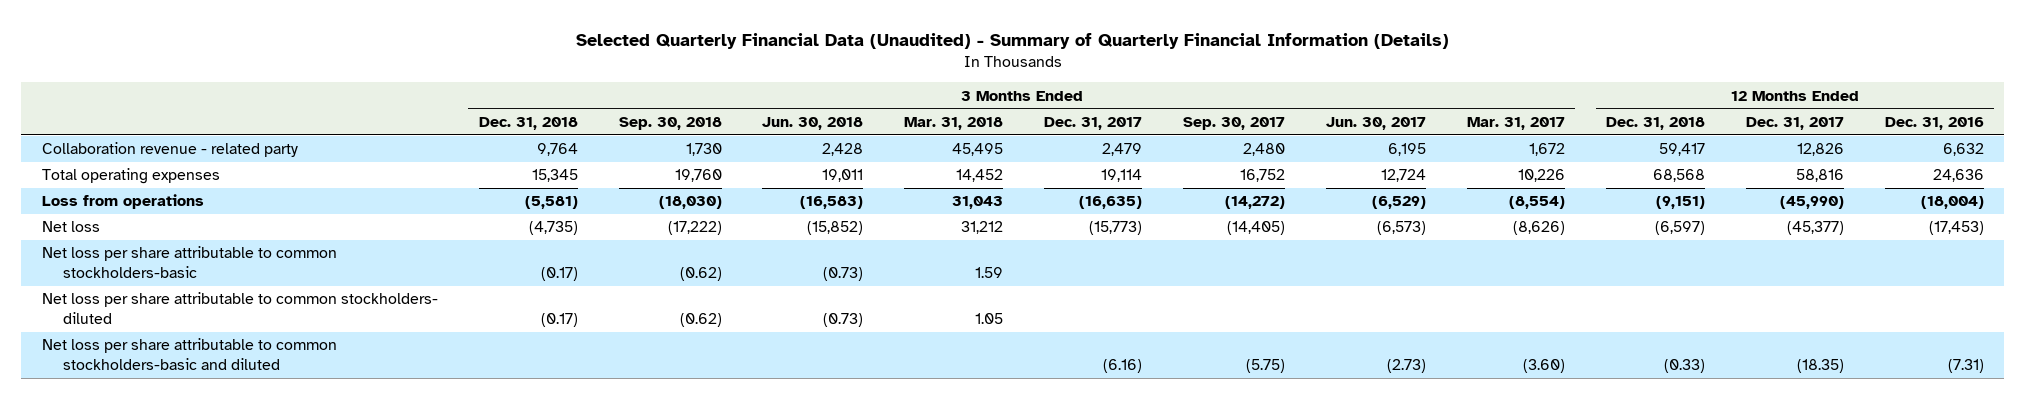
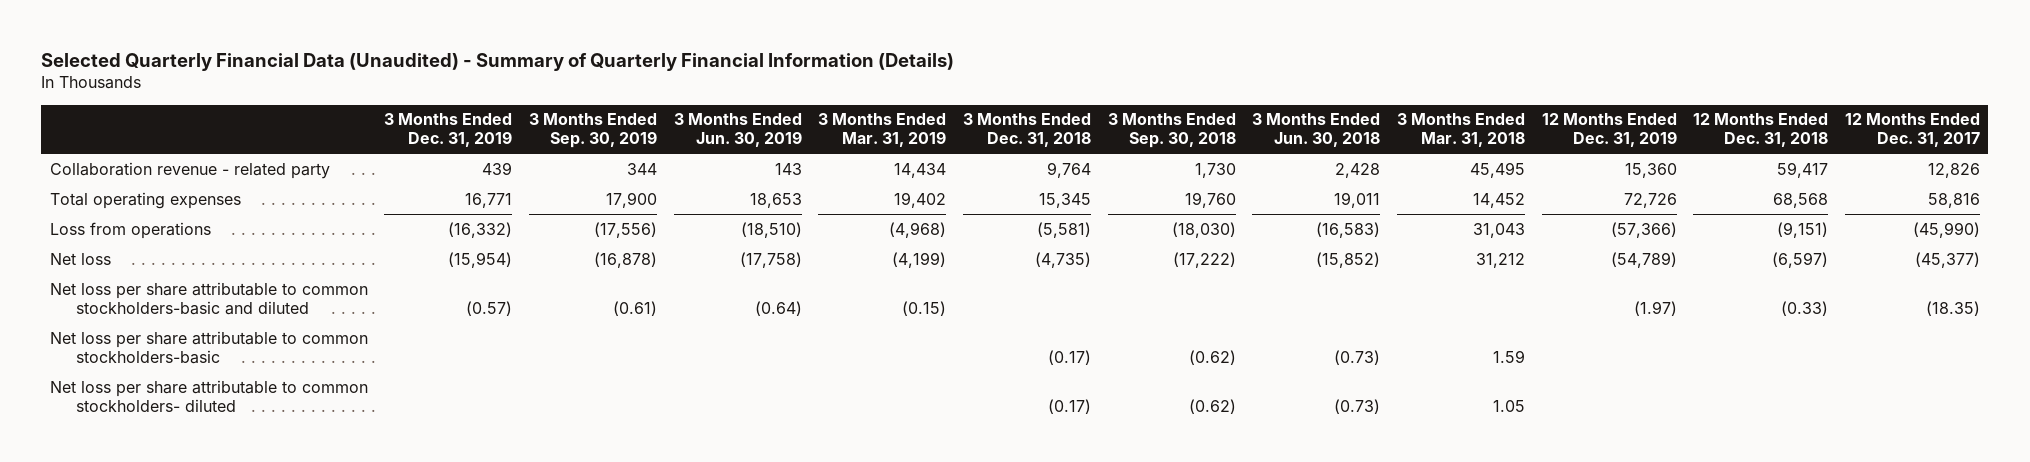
- | 3 Months Ended Dec. 31, 2018 | 3 Months Ended Sep. 30, 2018 | 3 Months Ended Jun. 30, 2018 | 3 Months Ended Mar. 31, 2018 | 3 Months Ended Dec. 31, 2017 | 3 Months Ended Sep. 30, 2017 | 3 Months Ended Jun. 30, 2017 | 3 Months Ended Mar. 31, 2017 | 12 Months Ended Dec. 31, 2018 | 12 Months Ended Dec. 31, 2017 | 12 Months Ended Dec. 31, 2016
+ | 3 Months Ended Dec. 31, 2019 | 3 Months Ended Sep. 30, 2019 | 3 Months Ended Jun. 30, 2019 | 3 Months Ended Mar. 31, 2019 | 3 Months Ended Dec. 31, 2018 | 3 Months Ended Sep. 30, 2018 | 3 Months Ended Jun. 30, 2018 | 3 Months Ended Mar. 31, 2018 | 12 Months Ended Dec. 31, 2019 | 12 Months Ended Dec. 31, 2018 | 12 Months Ended Dec. 31, 2017
moved up: Net loss per share attributable to common stockholders-basic and diluted | (0.57) | (0.61) | (0.64) | (0.15) | | | | | (1.97) | (0.33) | (18.35)

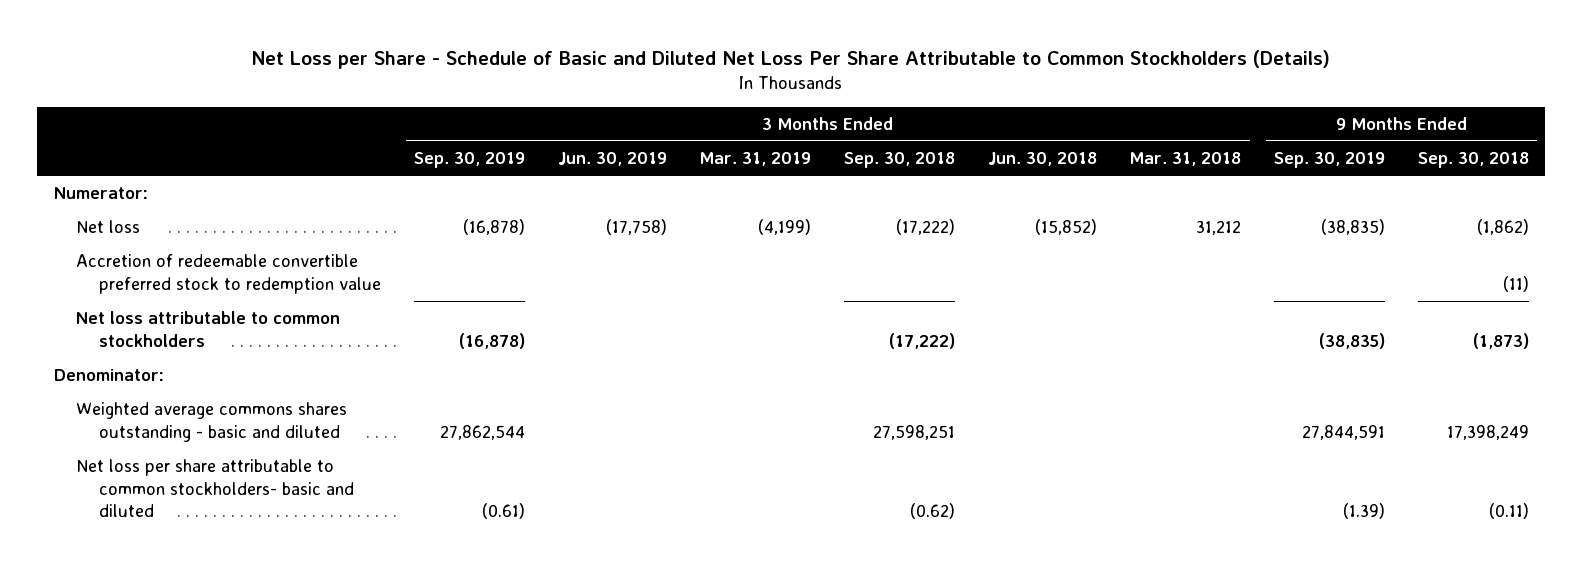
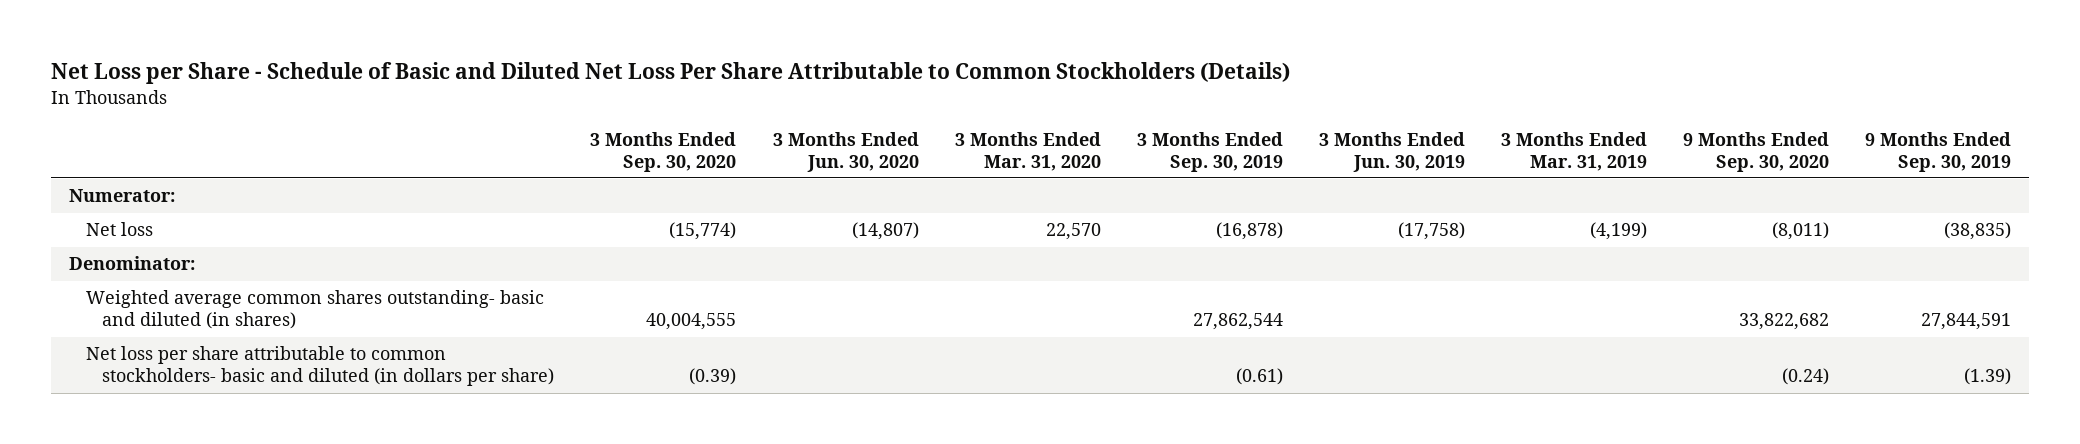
- | 3 Months Ended Sep. 30, 2019 | 3 Months Ended Jun. 30, 2019 | 3 Months Ended Mar. 31, 2019 | 3 Months Ended Sep. 30, 2018 | 3 Months Ended Jun. 30, 2018 | 3 Months Ended Mar. 31, 2018 | 9 Months Ended Sep. 30, 2019 | 9 Months Ended Sep. 30, 2018
+ | 3 Months Ended Sep. 30, 2020 | 3 Months Ended Jun. 30, 2020 | 3 Months Ended Mar. 31, 2020 | 3 Months Ended Sep. 30, 2019 | 3 Months Ended Jun. 30, 2019 | 3 Months Ended Mar. 31, 2019 | 9 Months Ended Sep. 30, 2020 | 9 Months Ended Sep. 30, 2019
- Accretion of redeemable convertible preferred stock to redemption value | | | | | | | | (11)
- Net loss attributable to common stockholders | (16,878) | | | (17,222) | | | (38,835) | (1,873)
- Weighted average commons shares outstanding - basic and diluted | 27,862,544 | | | 27,598,251 | | | 27,844,591 | 17,398,249
- Net loss per share attributable to common stockholders- basic and diluted | (0.61) | | | (0.62) | | | (1.39) | (0.11)
+ Weighted average common shares outstanding- basic and diluted (in shares) | 40,004,555 | | | 27,862,544 | | | 33,822,682 | 27,844,591
+ Net loss per share attributable to common stockholders- basic and diluted (in dollars per share) | (0.39) | | | (0.61) | | | (0.24) | (1.39)

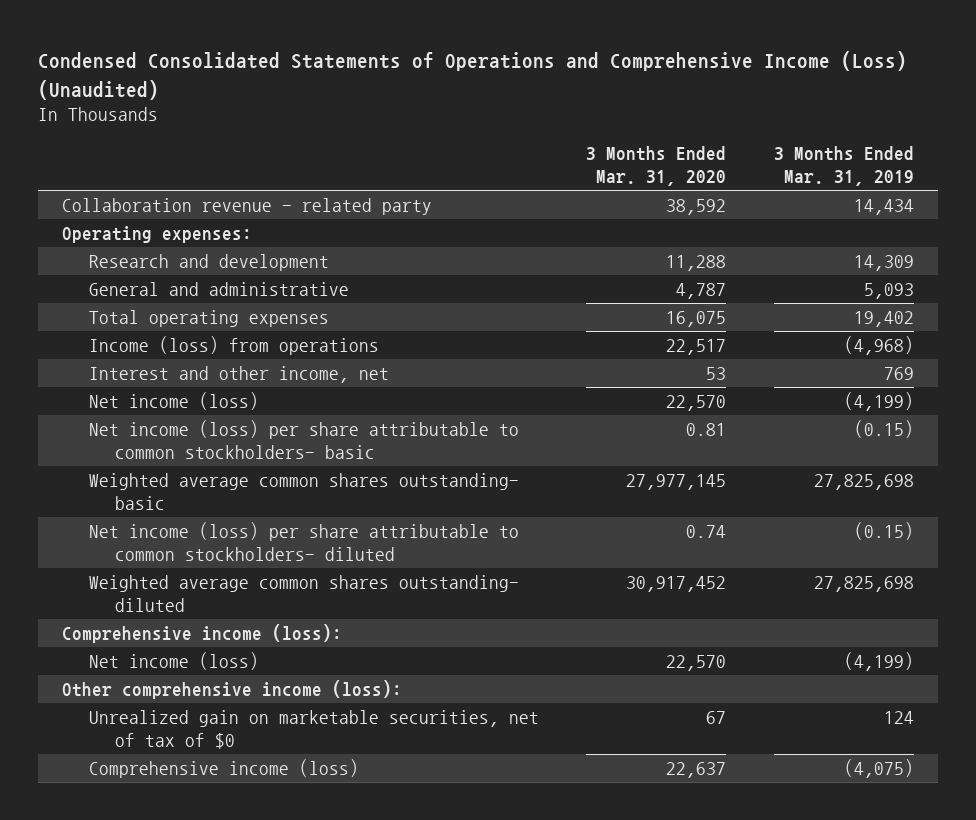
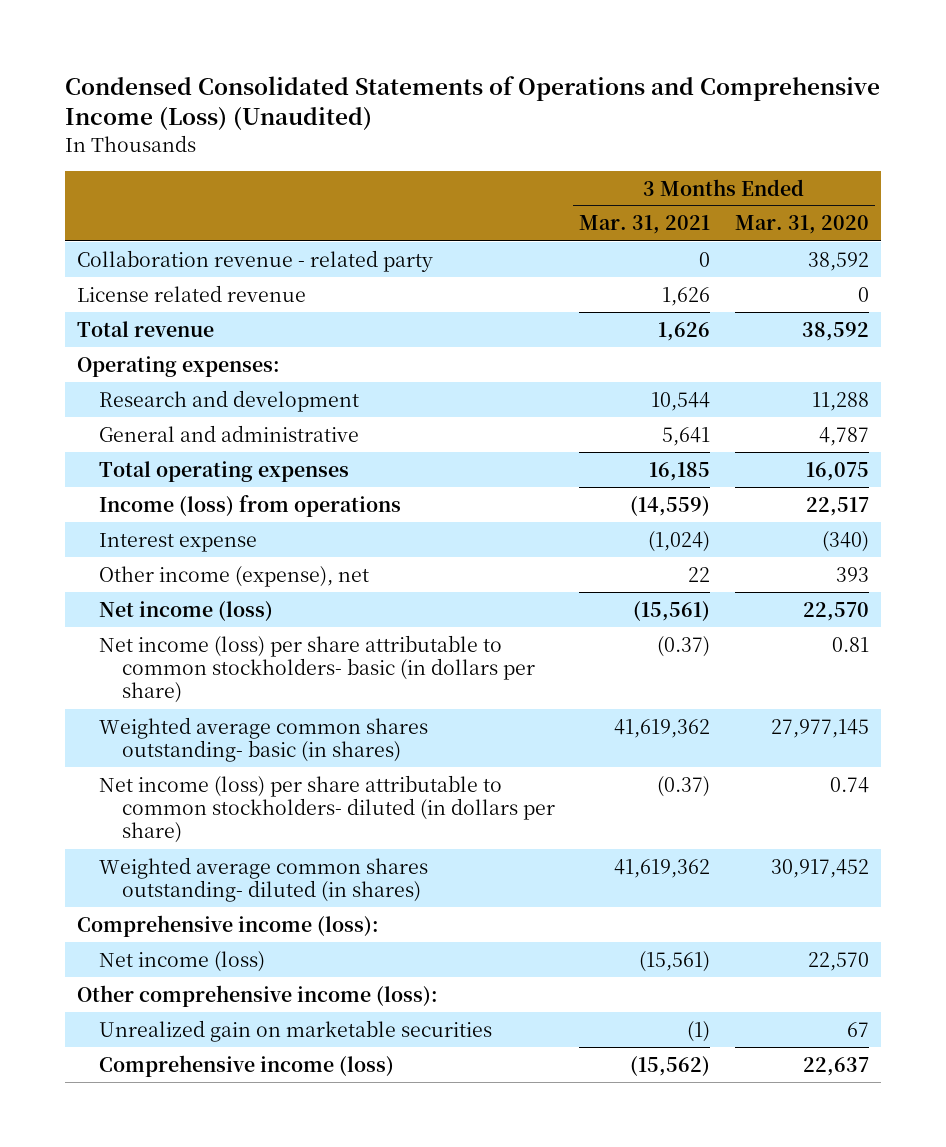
- | 3 Months Ended Mar. 31, 2020 | 3 Months Ended Mar. 31, 2019
+ | 3 Months Ended Mar. 31, 2021 | 3 Months Ended Mar. 31, 2020
+ License related revenue | 1,626 | 0
+ Total revenue | 1,626 | 38,592
- Interest and other income, net | 53 | 769
+ Interest expense | (1,024) | (340)
+ Other income (expense), net | 22 | 393
- Net income (loss) per share attributable to common stockholders- basic | 0.81 | (0.15)
- Weighted average common shares outstanding- basic | 27,977,145 | 27,825,698
- Net income (loss) per share attributable to common stockholders- diluted | 0.74 | (0.15)
- Weighted average common shares outstanding- diluted | 30,917,452 | 27,825,698
+ Net income (loss) per share attributable to common stockholders- basic (in dollars per share) | (0.37) | 0.81
+ Weighted average common shares outstanding- basic (in shares) | 41,619,362 | 27,977,145
+ Net income (loss) per share attributable to common stockholders- diluted (in dollars per share) | (0.37) | 0.74
+ Weighted average common shares outstanding- diluted (in shares) | 41,619,362 | 30,917,452
- Unrealized gain on marketable securities, net of tax of $0 | 67 | 124
+ Unrealized gain on marketable securities | (1) | 67

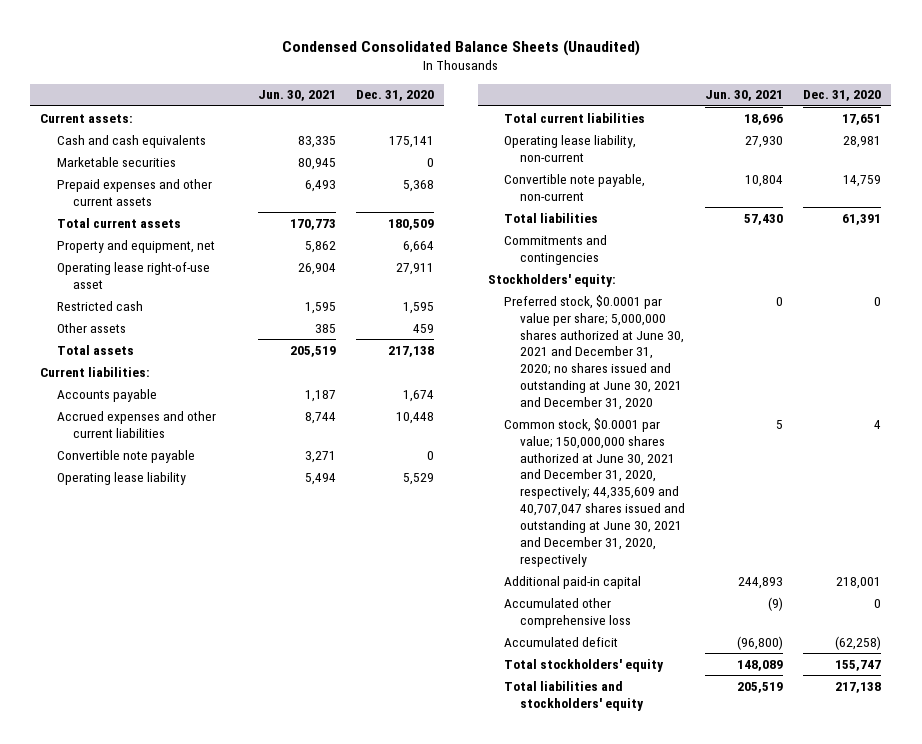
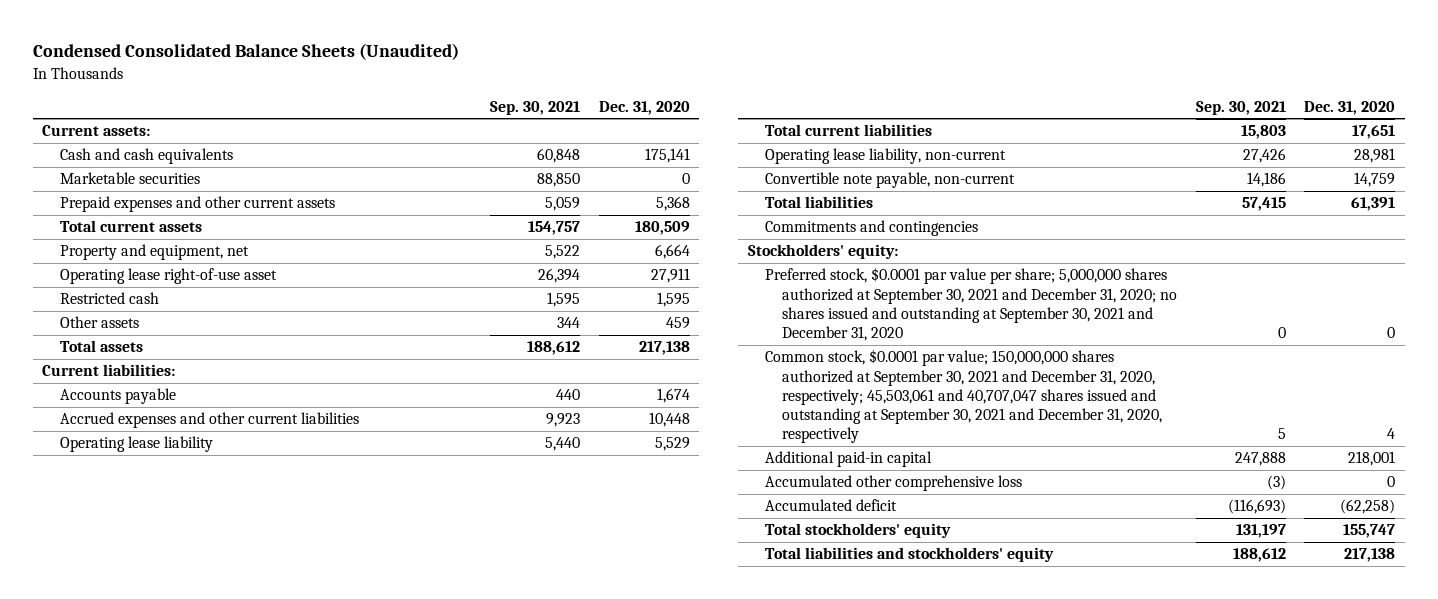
- | Jun. 30, 2021 | Dec. 31, 2020
+ | Sep. 30, 2021 | Dec. 31, 2020
- Convertible note payable | 3,271 | 0
- Preferred stock, $0.0001 par value per share; 5,000,000 shares authorized at June 30, 2021 and December 31, 2020; no shares issued and outstanding at June 30, 2021 and December 31, 2020 | 0 | 0
- Common stock, $0.0001 par value; 150,000,000 shares authorized at June 30, 2021 and December 31, 2020, respectively; 44,335,609 and 40,707,047 shares issued and outstanding at June 30, 2021 and December 31, 2020, respectively | 5 | 4
+ Preferred stock, $0.0001 par value per share; 5,000,000 shares authorized at September 30, 2021 and December 31, 2020; no shares issued and outstanding at September 30, 2021 and December 31, 2020 | 0 | 0
+ Common stock, $0.0001 par value; 150,000,000 shares authorized at September 30, 2021 and December 31, 2020, respectively; 45,503,061 and 40,707,047 shares issued and outstanding at September 30, 2021 and December 31, 2020, respectively | 5 | 4

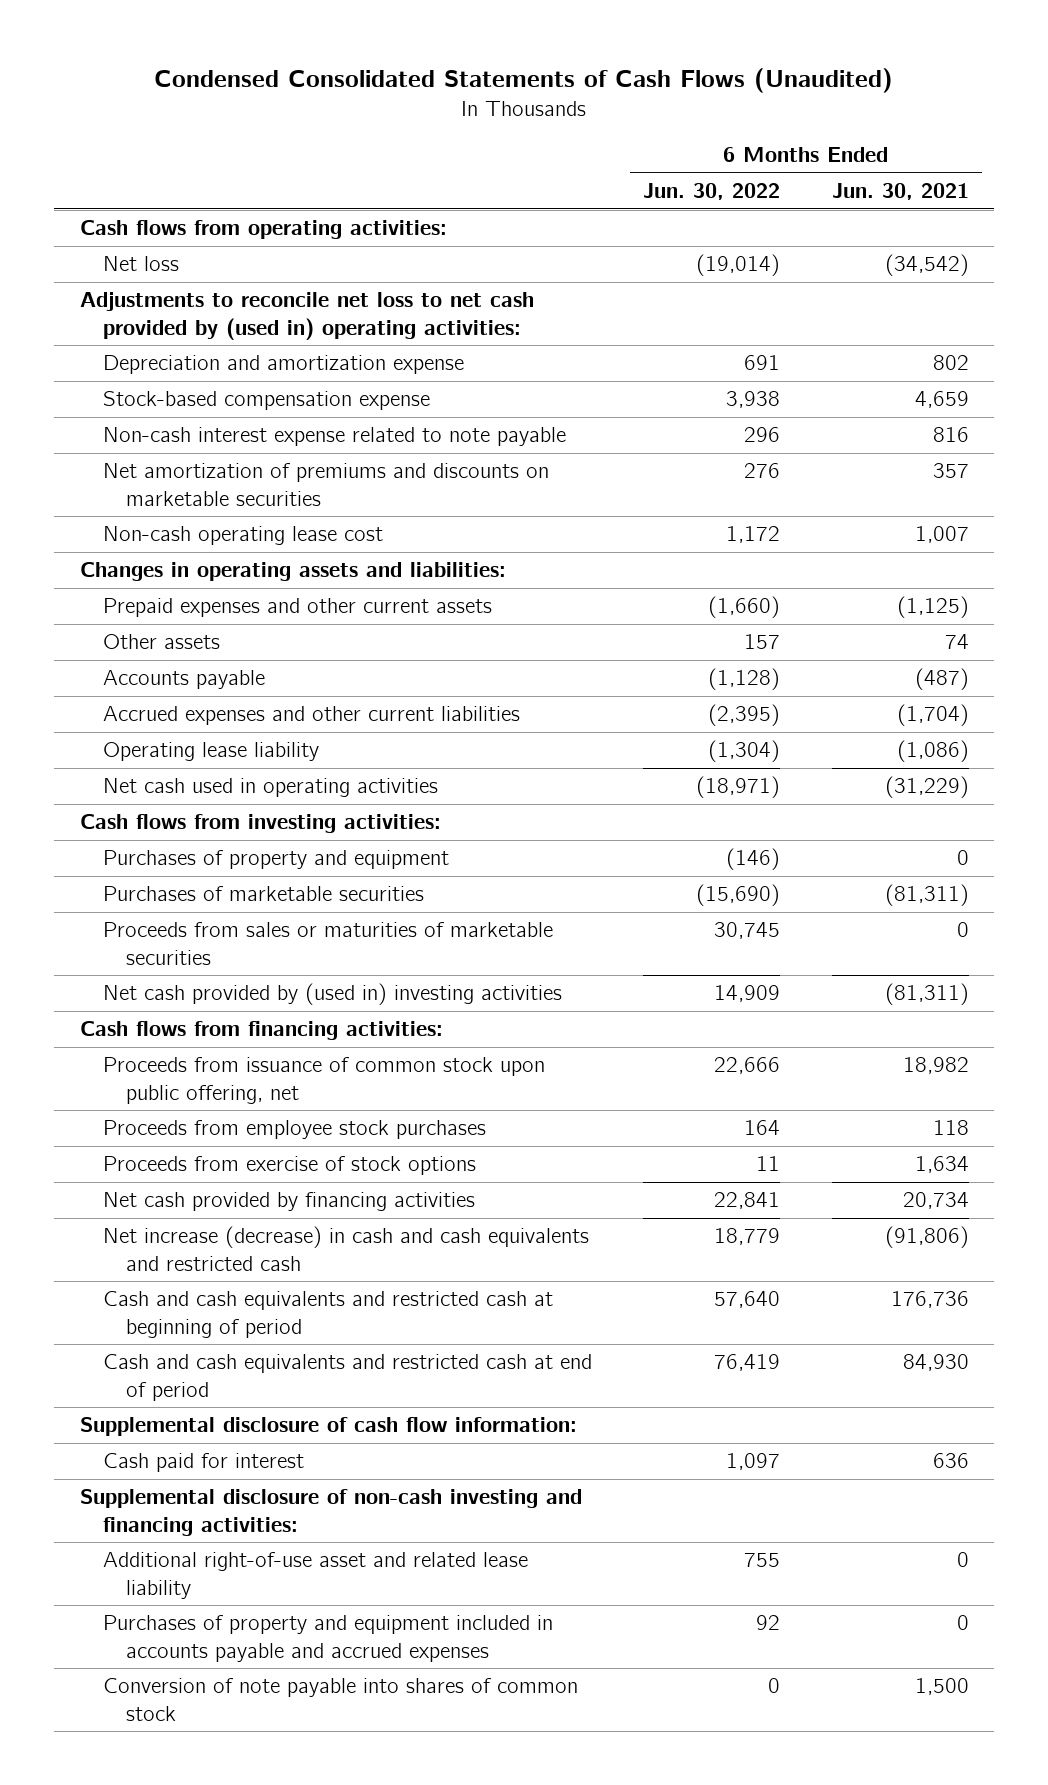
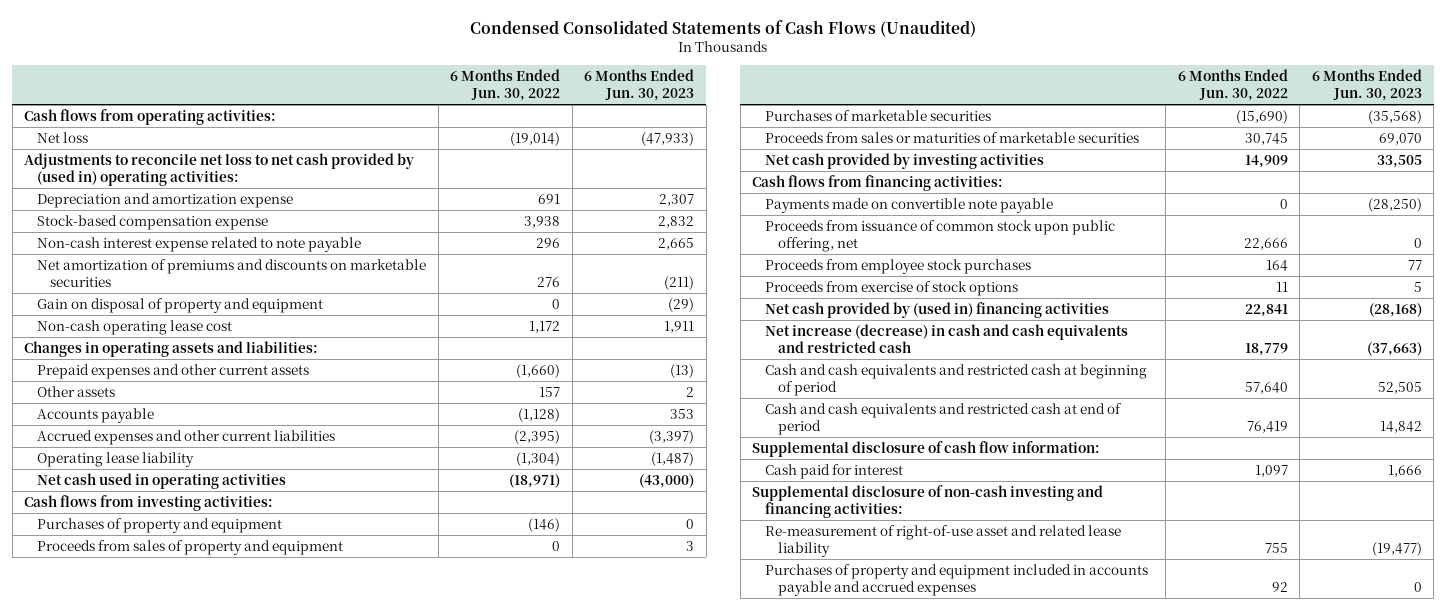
- | 6 Months Ended Jun. 30, 2022 | 6 Months Ended Jun. 30, 2021
+ | 6 Months Ended Jun. 30, 2022 | 6 Months Ended Jun. 30, 2023
+ Gain on disposal of property and equipment | 0 | (29)
+ Proceeds from sales of property and equipment | 0 | 3
- Net cash provided by (used in) investing activities | 14,909 | (81,311)
+ Net cash provided by investing activities | 14,909 | 33,505
+ Payments made on convertible note payable | 0 | (28,250)
- Net cash provided by financing activities | 22,841 | 20,734
+ Net cash provided by (used in) financing activities | 22,841 | (28,168)
- Additional right-of-use asset and related lease liability | 755 | 0
+ Re-measurement of right-of-use asset and related lease liability | 755 | (19,477)
- Conversion of note payable into shares of common stock | 0 | 1,500

